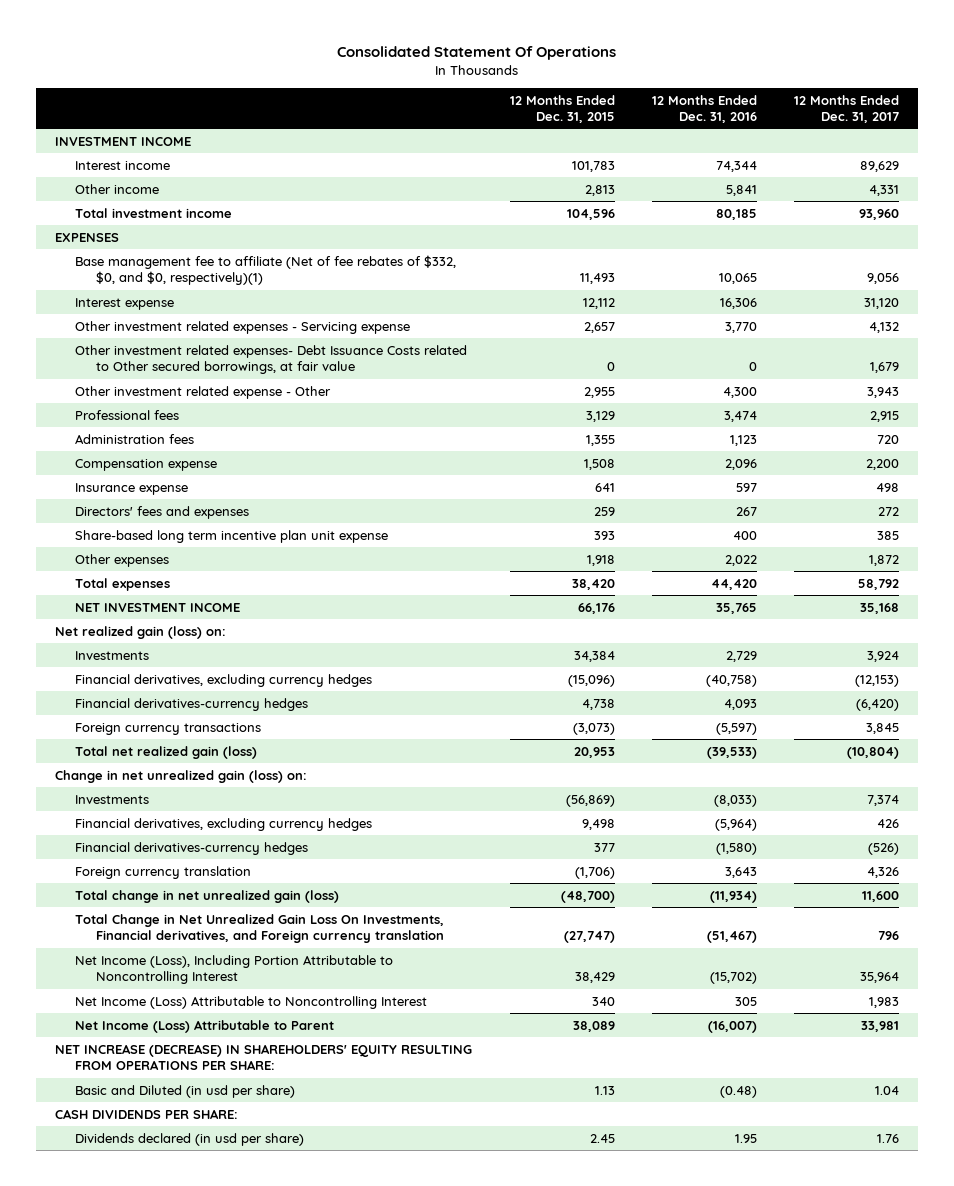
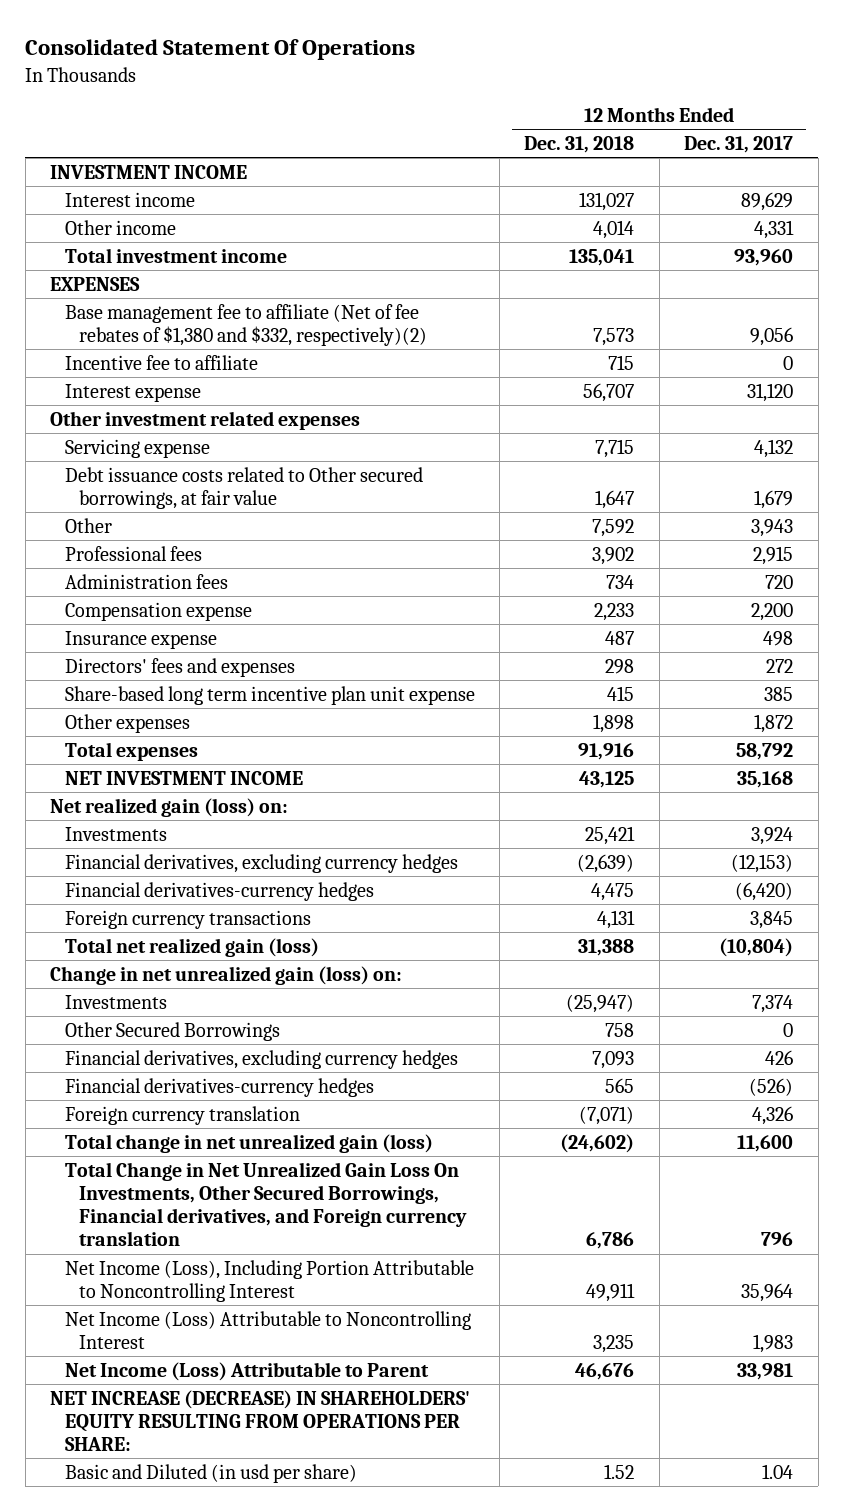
- | 12 Months Ended Dec. 31, 2015 | 12 Months Ended Dec. 31, 2016 | 12 Months Ended Dec. 31, 2017
+ | 12 Months Ended Dec. 31, 2018 | 12 Months Ended Dec. 31, 2017
- Base management fee to affiliate (Net of fee rebates of $332, $0, and $0, respectively)(1) | 11,493 | 10,065 | 9,056
+ Base management fee to affiliate (Net of fee rebates of $1,380 and $332, respectively)(2) | 7,573 | 9,056
+ Incentive fee to affiliate | 715 | 0
- Other investment related expenses - Servicing expense | 2,657 | 3,770 | 4,132
- Other investment related expenses- Debt Issuance Costs related to Other secured borrowings, at fair value | 0 | 0 | 1,679
- Other investment related expense - Other | 2,955 | 4,300 | 3,943
+ Other investment related expenses
+ Servicing expense | 7,715 | 4,132
+ Debt issuance costs related to Other secured borrowings, at fair value | 1,647 | 1,679
+ Other | 7,592 | 3,943
+ Other Secured Borrowings | 758 | 0
- Total Change in Net Unrealized Gain Loss On Investments, Financial derivatives, and Foreign currency translation | (27,747) | (51,467) | 796
+ Total Change in Net Unrealized Gain Loss On Investments, Other Secured Borrowings, Financial derivatives, and Foreign currency translation | 6,786 | 796
- CASH DIVIDENDS PER SHARE:
- Dividends declared (in usd per share) | 2.45 | 1.95 | 1.76

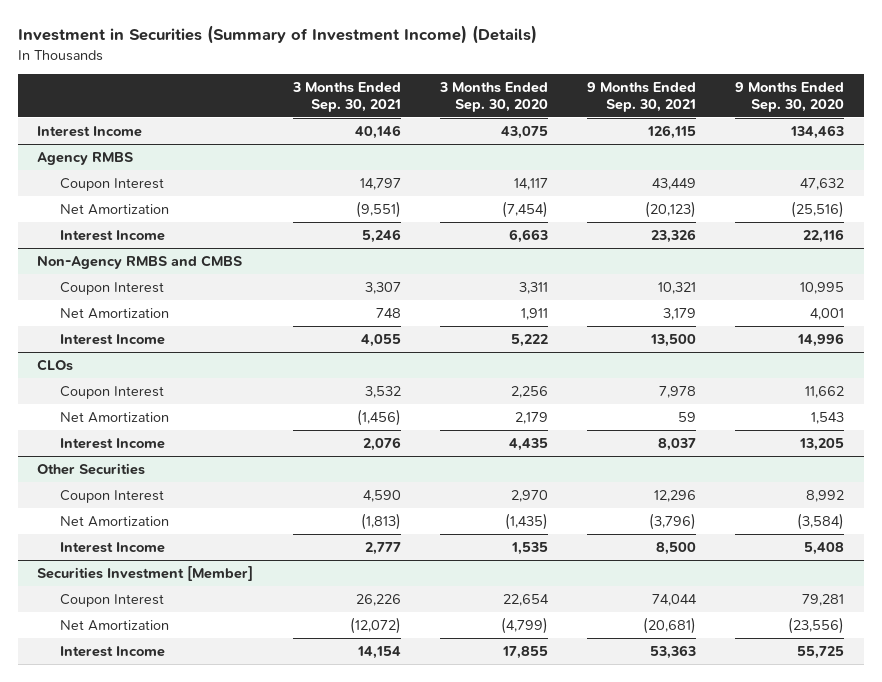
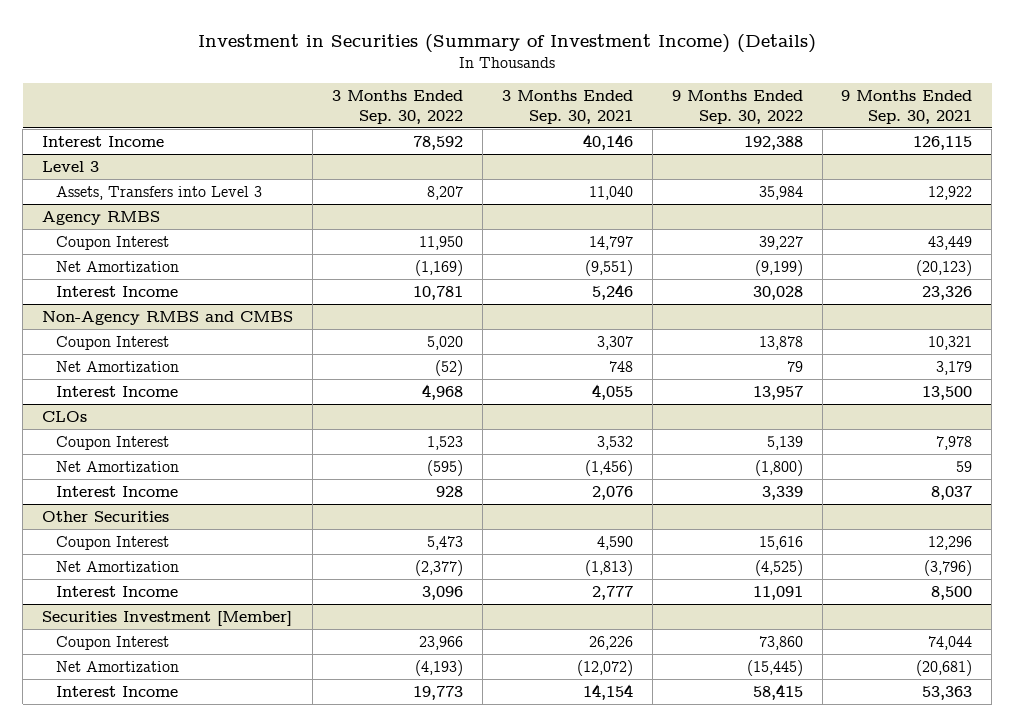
- | 3 Months Ended Sep. 30, 2021 | 3 Months Ended Sep. 30, 2020 | 9 Months Ended Sep. 30, 2021 | 9 Months Ended Sep. 30, 2020
+ | 3 Months Ended Sep. 30, 2022 | 3 Months Ended Sep. 30, 2021 | 9 Months Ended Sep. 30, 2022 | 9 Months Ended Sep. 30, 2021
+ Level 3
+ Assets, Transfers into Level 3 | 8,207 | 11,040 | 35,984 | 12,922

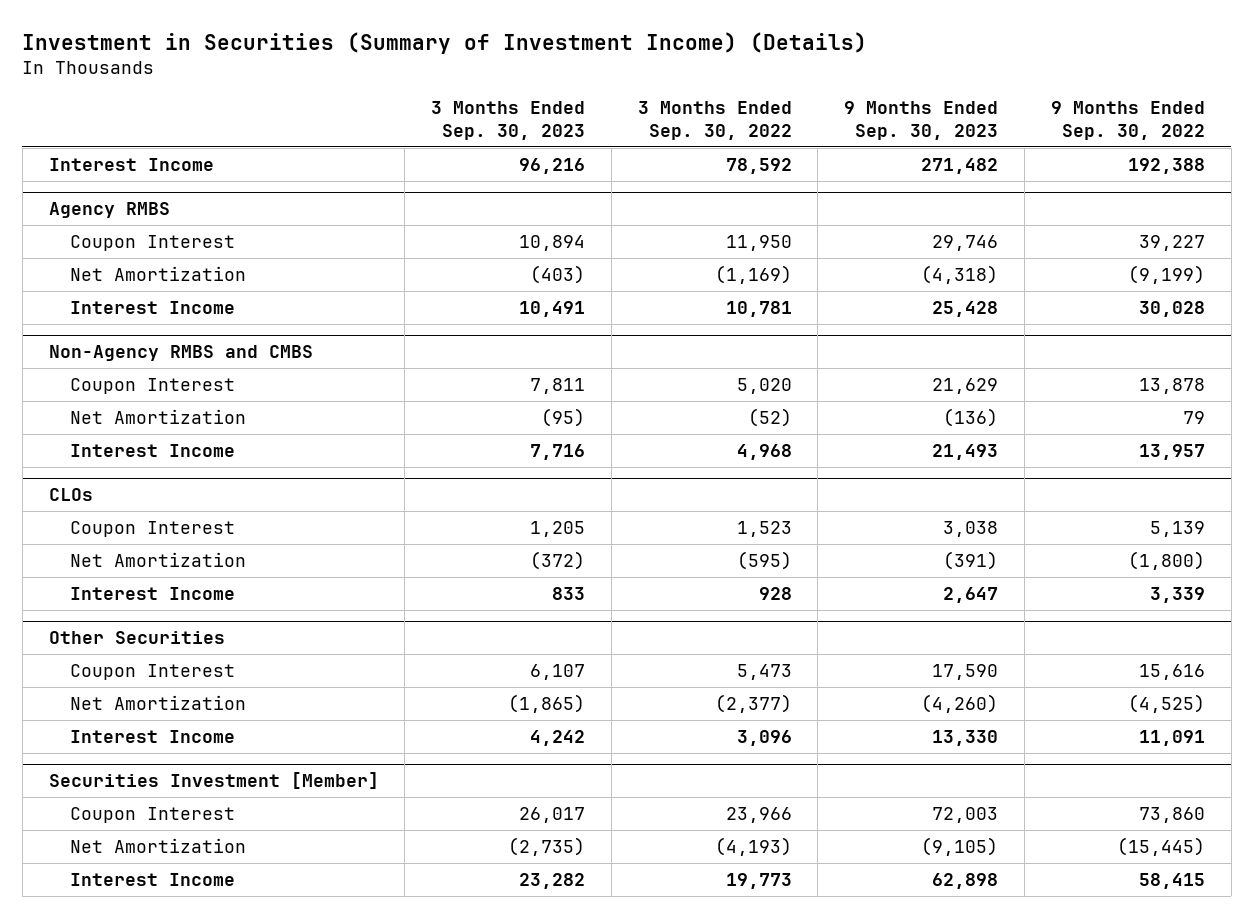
- | 3 Months Ended Sep. 30, 2022 | 3 Months Ended Sep. 30, 2021 | 9 Months Ended Sep. 30, 2022 | 9 Months Ended Sep. 30, 2021
+ | 3 Months Ended Sep. 30, 2023 | 3 Months Ended Sep. 30, 2022 | 9 Months Ended Sep. 30, 2023 | 9 Months Ended Sep. 30, 2022
- Level 3
- Assets, Transfers into Level 3 | 8,207 | 11,040 | 35,984 | 12,922

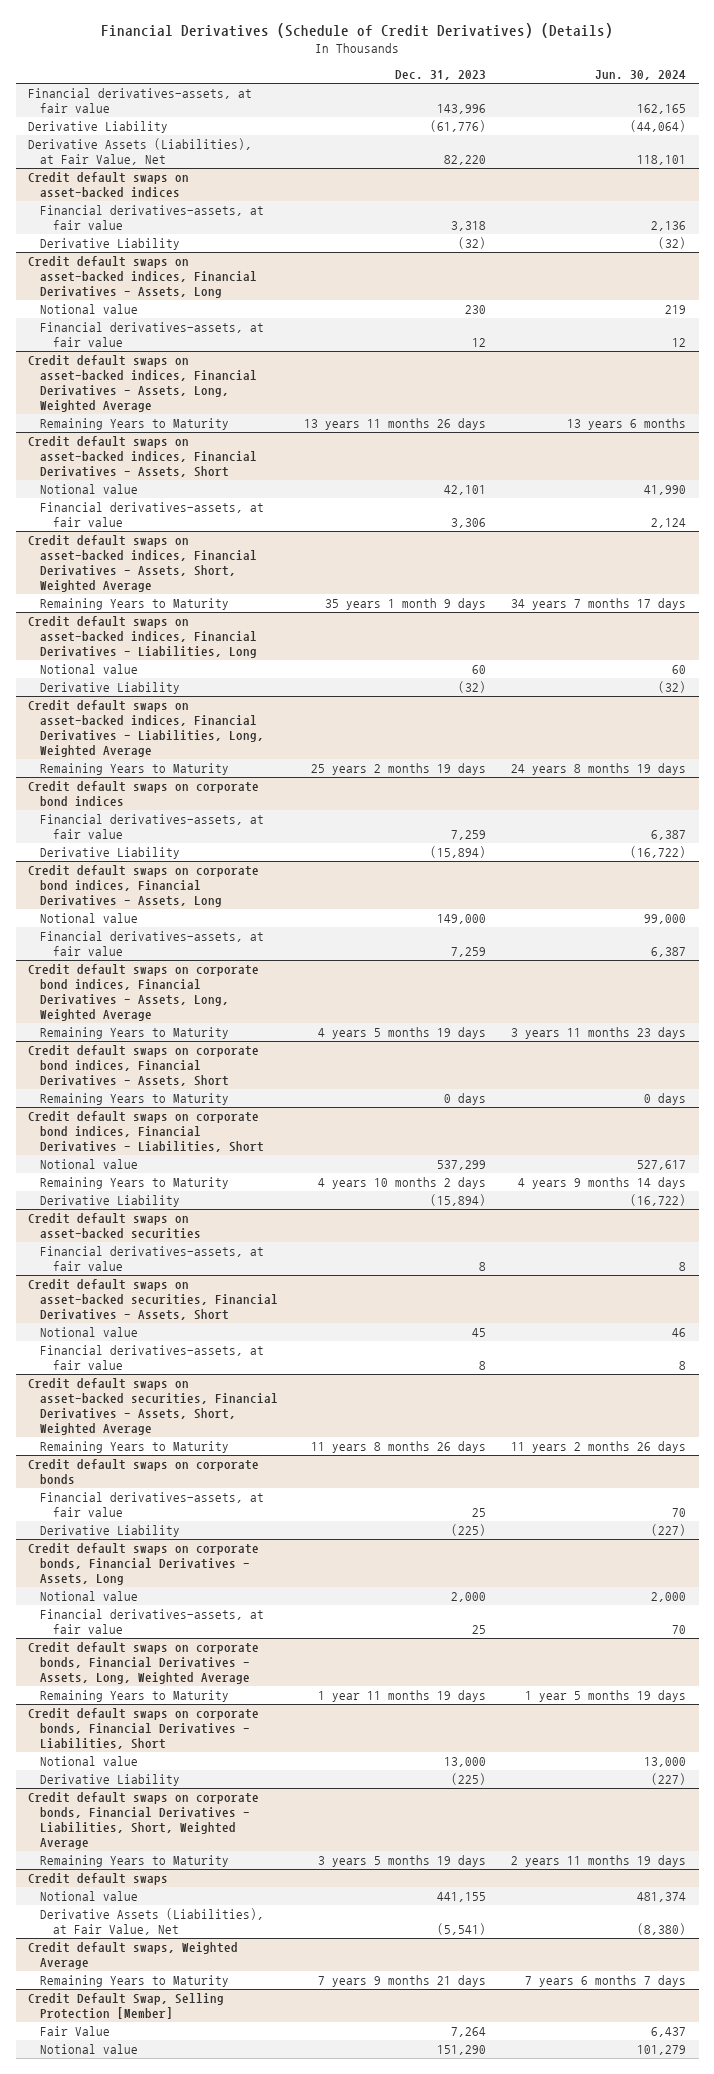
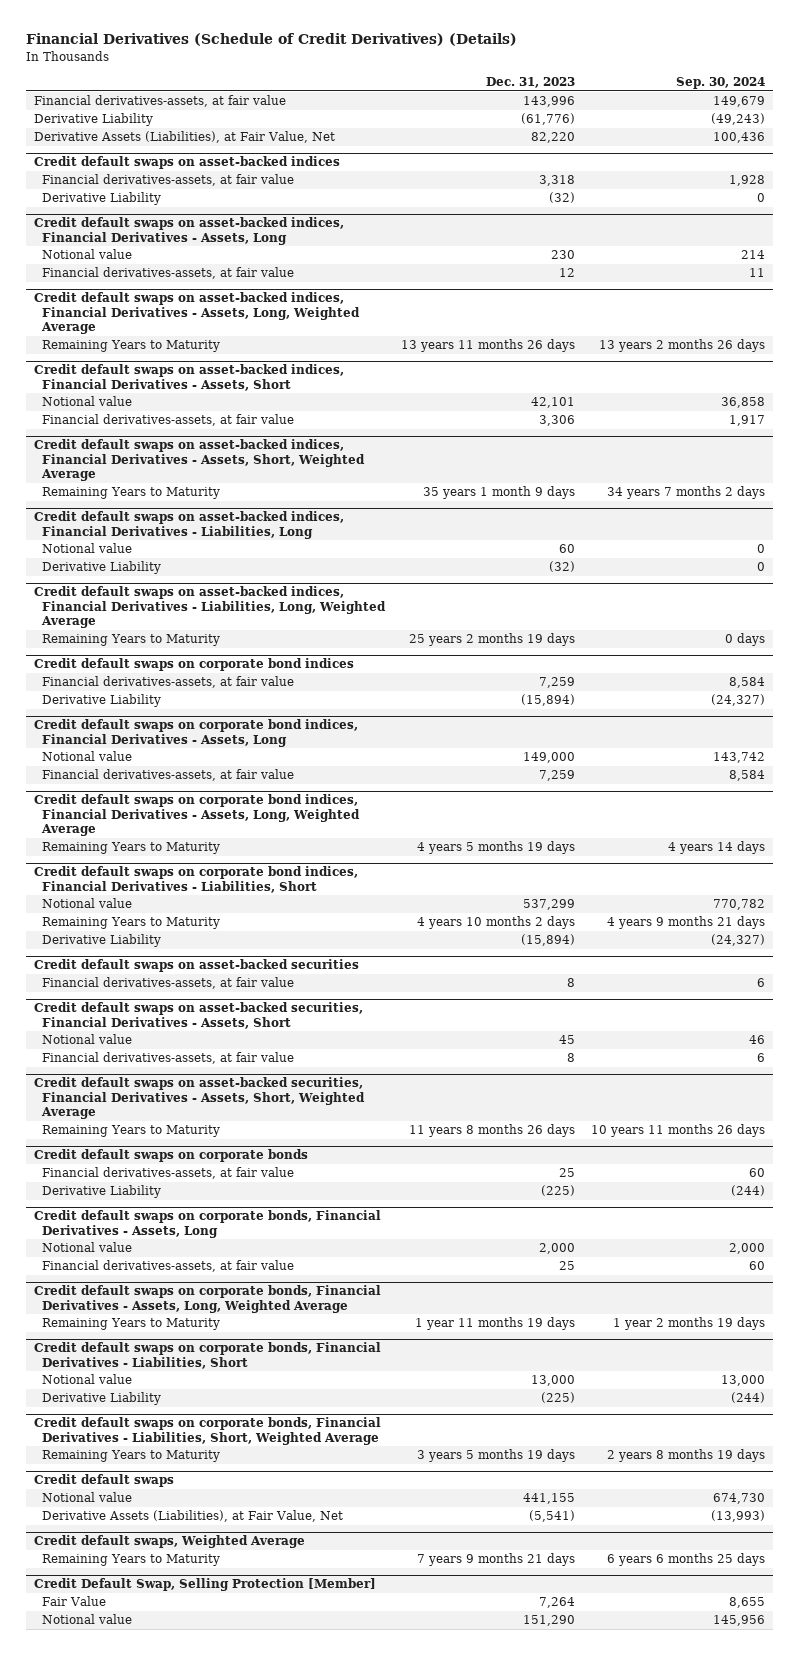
- | Dec. 31, 2023 | Jun. 30, 2024
+ | Dec. 31, 2023 | Sep. 30, 2024
- Credit default swaps on corporate bond indices, Financial Derivatives - Assets, Short
- Remaining Years to Maturity | 0 days | 0 days

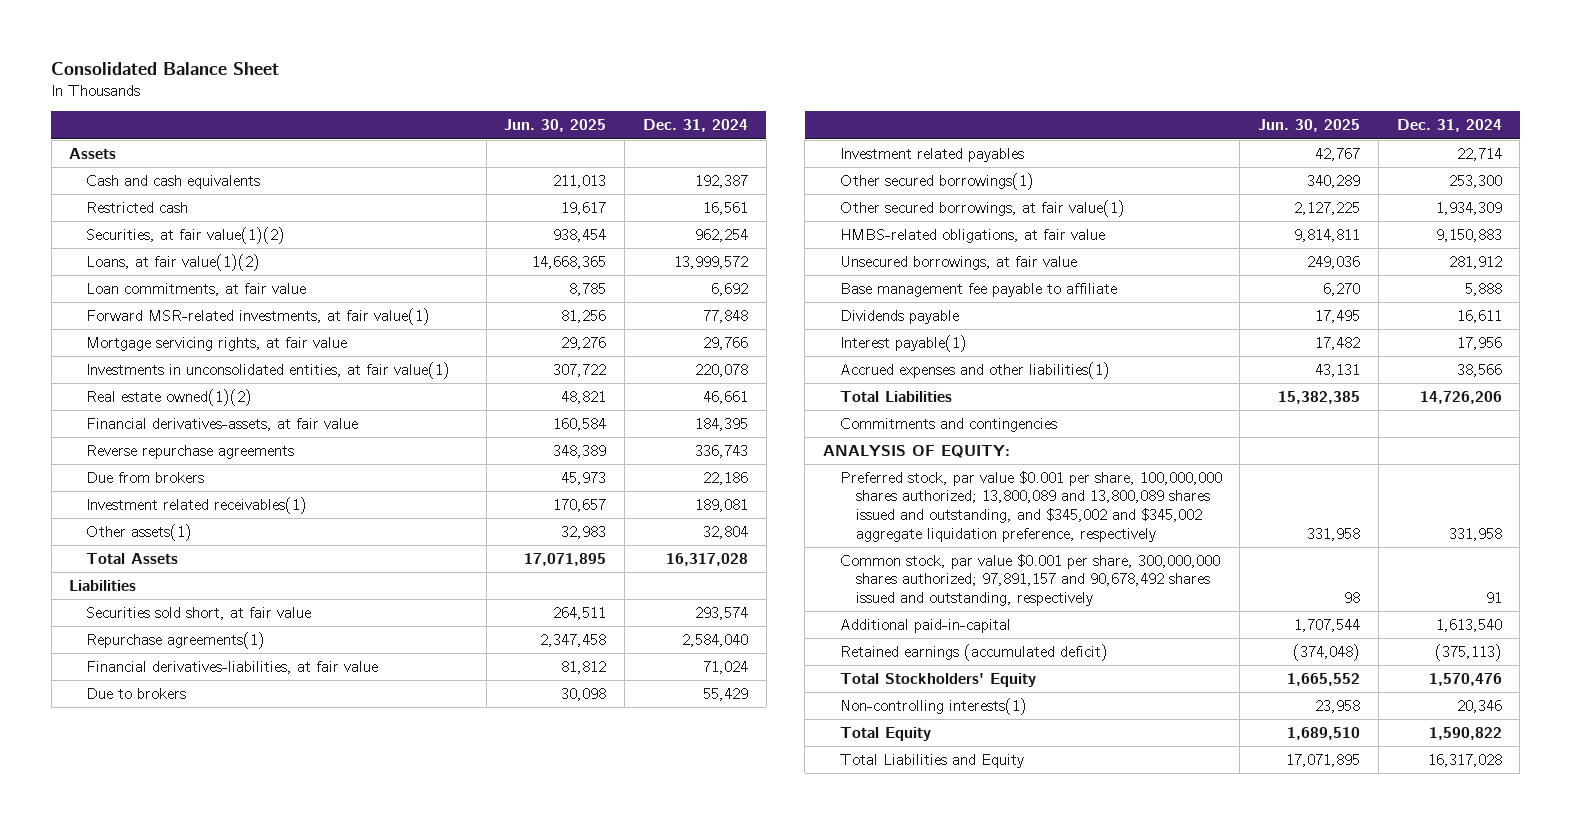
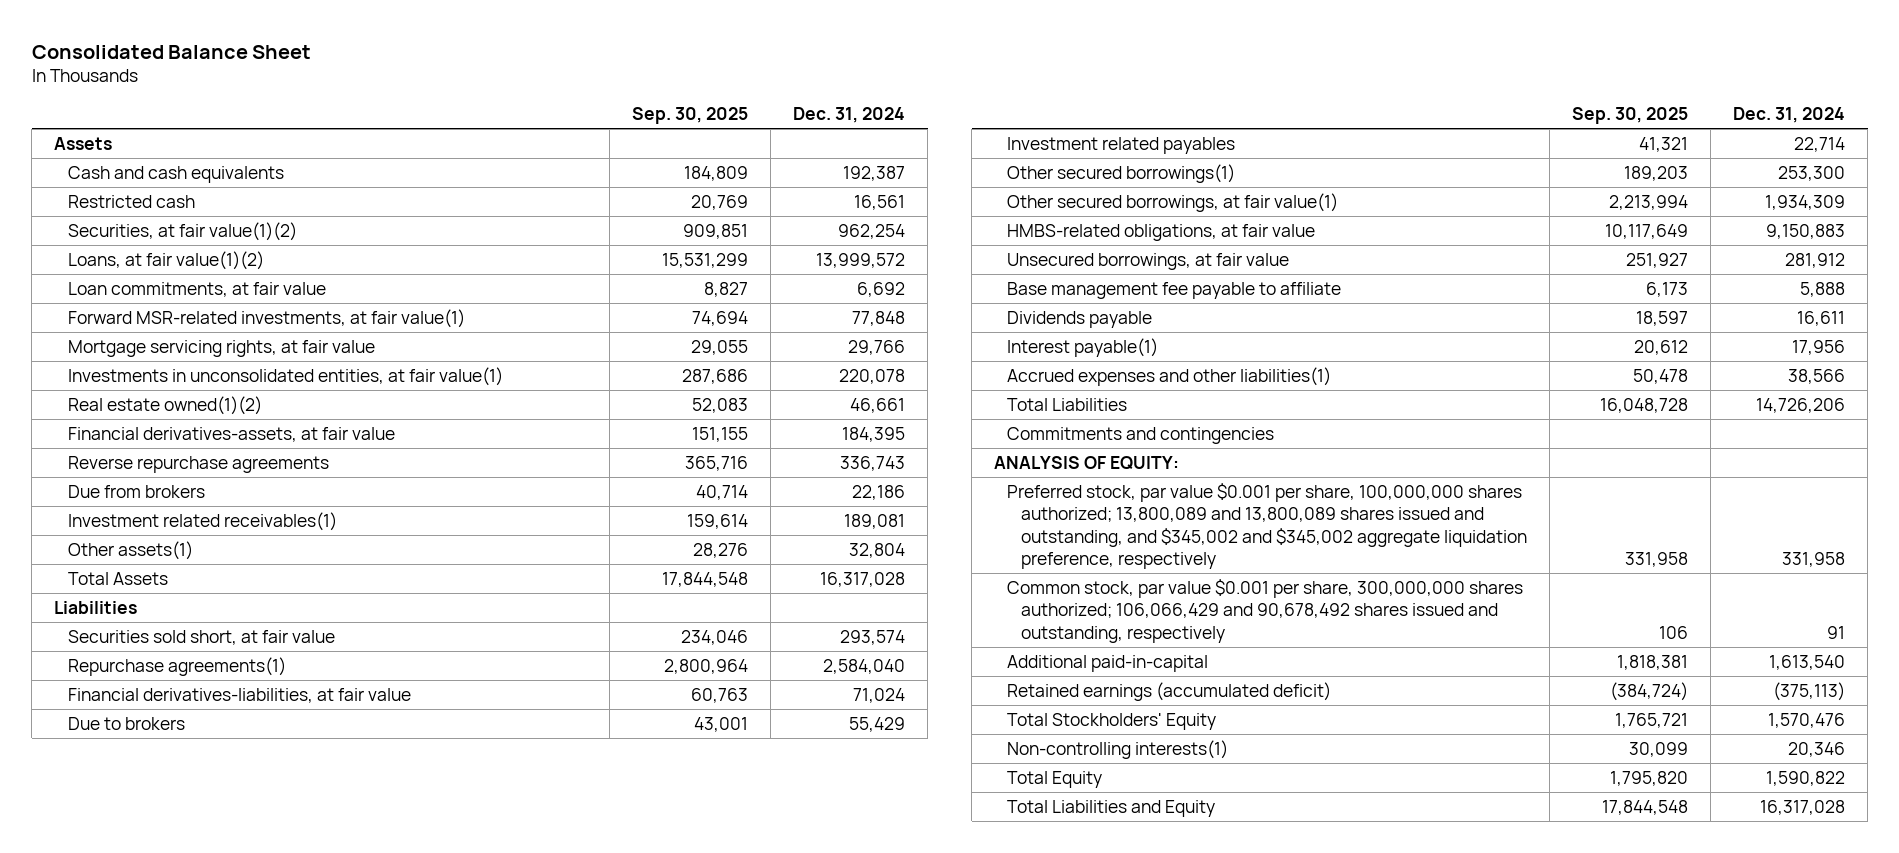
- | Jun. 30, 2025 | Dec. 31, 2024
+ | Sep. 30, 2025 | Dec. 31, 2024
- Common stock, par value $0.001 per share, 300,000,000 shares authorized; 97,891,157 and 90,678,492 shares issued and outstanding, respectively | 98 | 91
+ Common stock, par value $0.001 per share, 300,000,000 shares authorized; 106,066,429 and 90,678,492 shares issued and outstanding, respectively | 106 | 91

